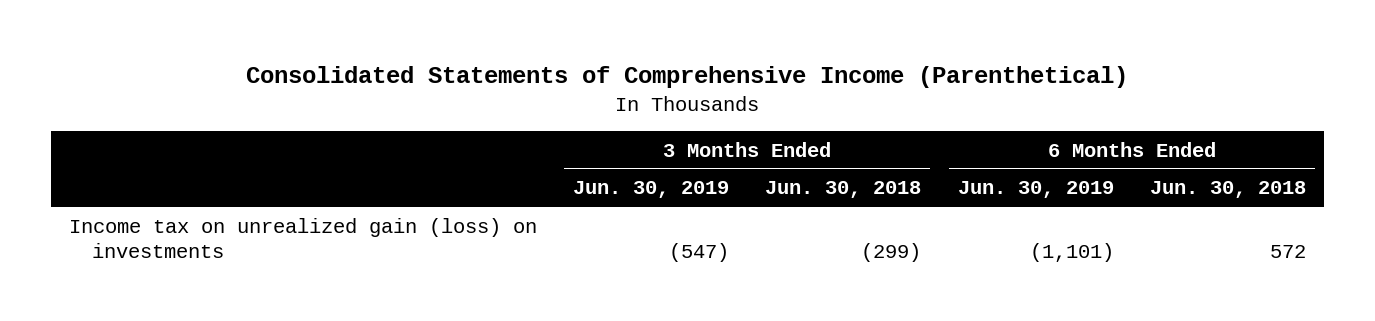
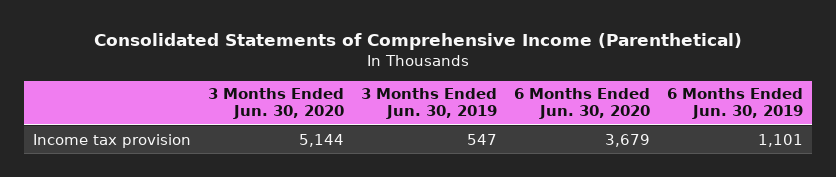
- | 3 Months Ended Jun. 30, 2019 | 3 Months Ended Jun. 30, 2018 | 6 Months Ended Jun. 30, 2019 | 6 Months Ended Jun. 30, 2018
+ | 3 Months Ended Jun. 30, 2020 | 3 Months Ended Jun. 30, 2019 | 6 Months Ended Jun. 30, 2020 | 6 Months Ended Jun. 30, 2019
- Income tax on unrealized gain (loss) on investments | (547) | (299) | (1,101) | 572
+ Income tax provision | 5,144 | 547 | 3,679 | 1,101

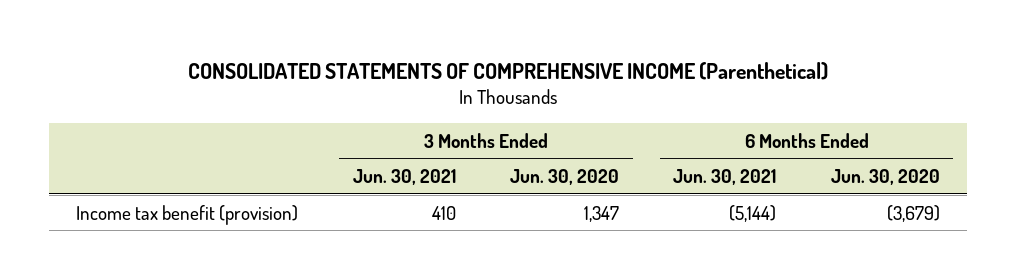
- Consolidated Statements of Comprehensive Income (Parenthetical)
+ CONSOLIDATED STATEMENTS OF COMPREHENSIVE INCOME (Parenthetical)
- | 3 Months Ended Jun. 30, 2020 | 3 Months Ended Jun. 30, 2019 | 6 Months Ended Jun. 30, 2020 | 6 Months Ended Jun. 30, 2019
+ | 3 Months Ended Jun. 30, 2021 | 3 Months Ended Jun. 30, 2020 | 6 Months Ended Jun. 30, 2021 | 6 Months Ended Jun. 30, 2020
- Income tax provision | 5,144 | 547 | 3,679 | 1,101
+ Income tax benefit (provision) | 410 | 1,347 | (5,144) | (3,679)

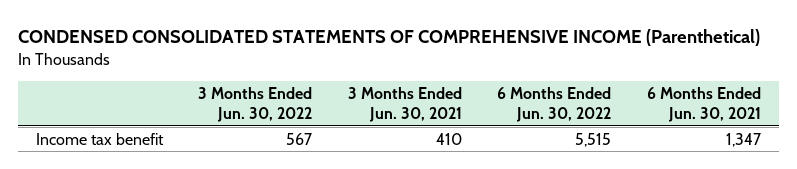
- CONSOLIDATED STATEMENTS OF COMPREHENSIVE INCOME (Parenthetical)
+ CONDENSED CONSOLIDATED STATEMENTS OF COMPREHENSIVE INCOME (Parenthetical)
- | 3 Months Ended Jun. 30, 2021 | 3 Months Ended Jun. 30, 2020 | 6 Months Ended Jun. 30, 2021 | 6 Months Ended Jun. 30, 2020
+ | 3 Months Ended Jun. 30, 2022 | 3 Months Ended Jun. 30, 2021 | 6 Months Ended Jun. 30, 2022 | 6 Months Ended Jun. 30, 2021
- Income tax benefit (provision) | 410 | 1,347 | (5,144) | (3,679)
+ Income tax benefit | 567 | 410 | 5,515 | 1,347

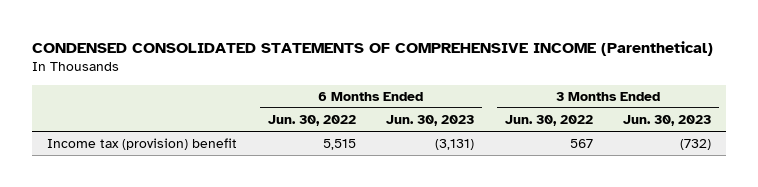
- | 3 Months Ended Jun. 30, 2022 | 3 Months Ended Jun. 30, 2021 | 6 Months Ended Jun. 30, 2022 | 6 Months Ended Jun. 30, 2021
+ | 6 Months Ended Jun. 30, 2022 | 6 Months Ended Jun. 30, 2023 | 3 Months Ended Jun. 30, 2022 | 3 Months Ended Jun. 30, 2023
- Income tax benefit | 567 | 410 | 5,515 | 1,347
+ Income tax (provision) benefit | 5,515 | (3,131) | 567 | (732)

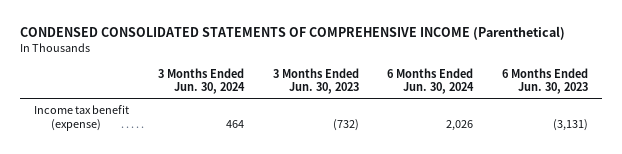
- | 6 Months Ended Jun. 30, 2022 | 6 Months Ended Jun. 30, 2023 | 3 Months Ended Jun. 30, 2022 | 3 Months Ended Jun. 30, 2023
+ | 3 Months Ended Jun. 30, 2024 | 3 Months Ended Jun. 30, 2023 | 6 Months Ended Jun. 30, 2024 | 6 Months Ended Jun. 30, 2023
- Income tax (provision) benefit | 5,515 | (3,131) | 567 | (732)
+ Income tax benefit (expense) | 464 | (732) | 2,026 | (3,131)

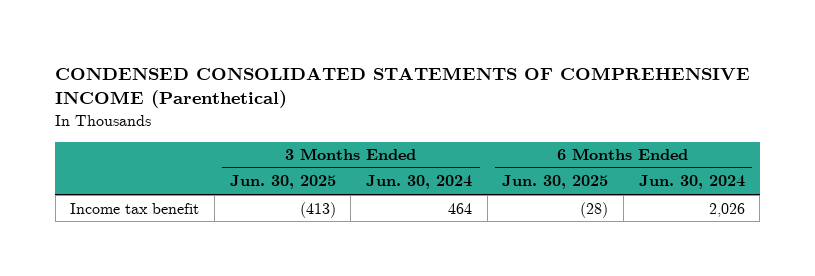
- | 3 Months Ended Jun. 30, 2024 | 3 Months Ended Jun. 30, 2023 | 6 Months Ended Jun. 30, 2024 | 6 Months Ended Jun. 30, 2023
+ | 3 Months Ended Jun. 30, 2025 | 3 Months Ended Jun. 30, 2024 | 6 Months Ended Jun. 30, 2025 | 6 Months Ended Jun. 30, 2024
- Income tax benefit (expense) | 464 | (732) | 2,026 | (3,131)
+ Income tax benefit | (413) | 464 | (28) | 2,026

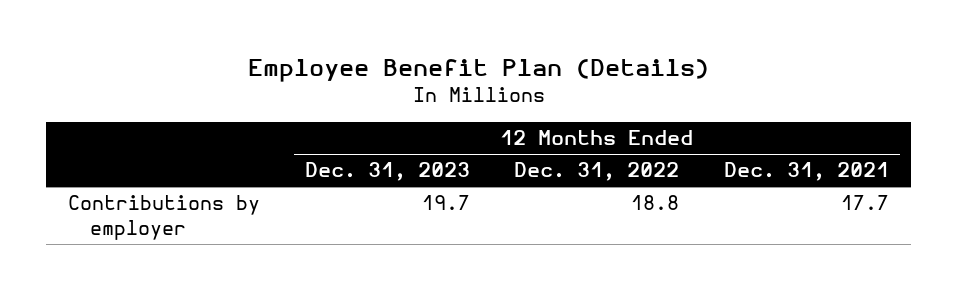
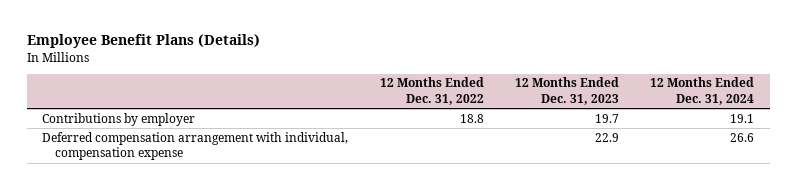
- Employee Benefit Plan (Details)
+ Employee Benefit Plans (Details)
- | 12 Months Ended Dec. 31, 2023 | 12 Months Ended Dec. 31, 2022 | 12 Months Ended Dec. 31, 2021
+ | 12 Months Ended Dec. 31, 2022 | 12 Months Ended Dec. 31, 2023 | 12 Months Ended Dec. 31, 2024
+ Deferred compensation arrangement with individual, compensation expense | | 22.9 | 26.6

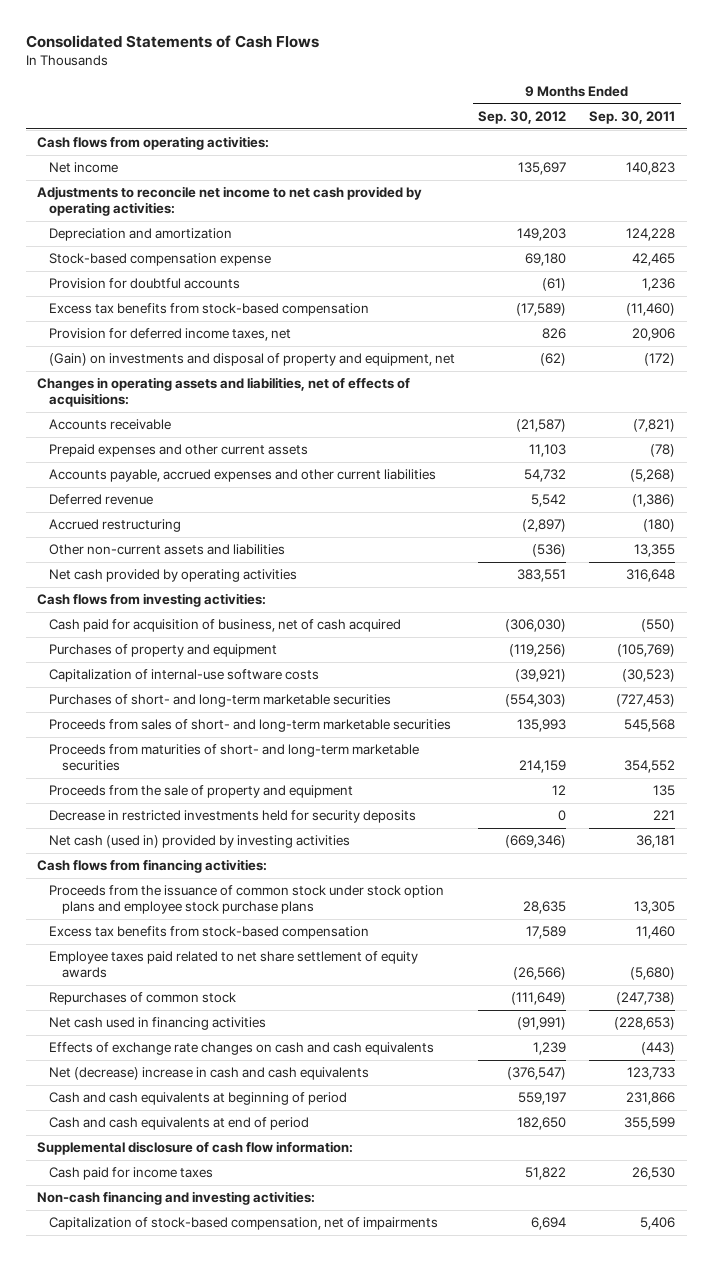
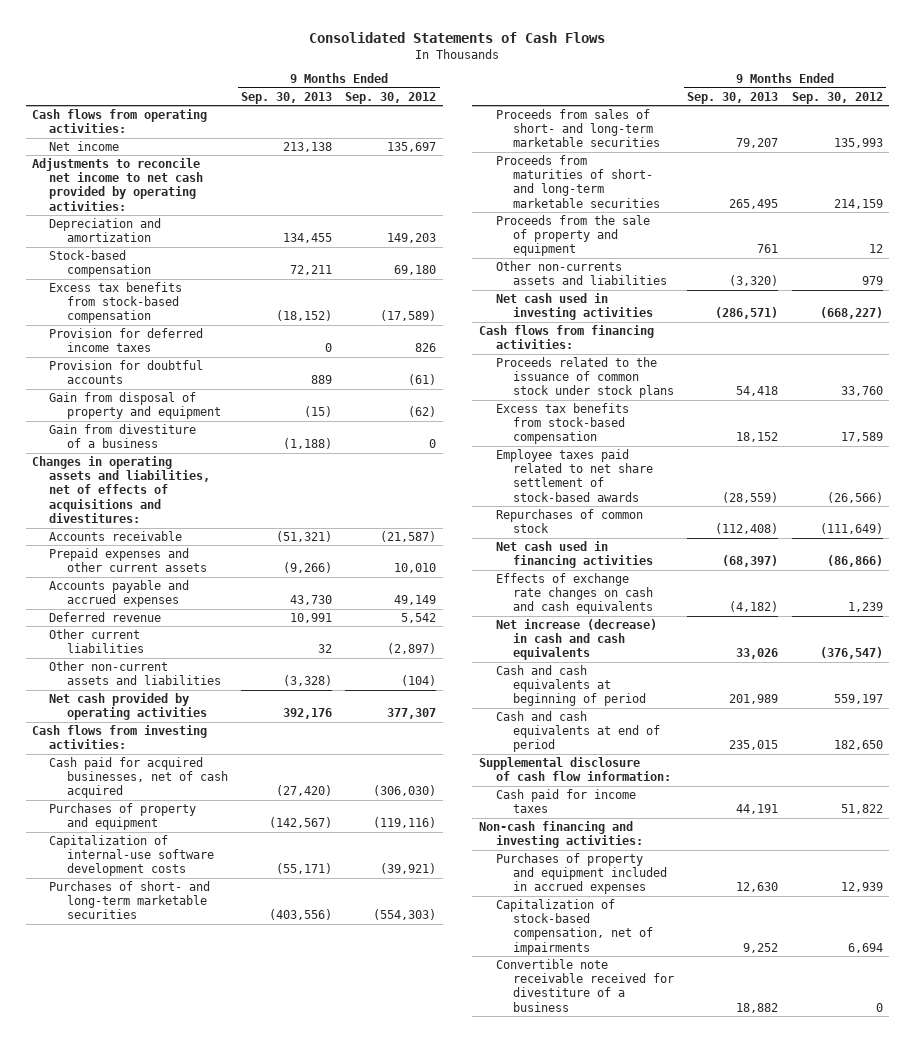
- | 9 Months Ended Sep. 30, 2012 | 9 Months Ended Sep. 30, 2011
+ | 9 Months Ended Sep. 30, 2013 | 9 Months Ended Sep. 30, 2012
- Stock-based compensation expense | 69,180 | 42,465
+ Stock-based compensation | 72,211 | 69,180
- Provision for deferred income taxes, net | 826 | 20,906
- (Gain) on investments and disposal of property and equipment, net | (62) | (172)
- Changes in operating assets and liabilities, net of effects of acquisitions:
+ Provision for deferred income taxes | 0 | 826
moved down: Provision for doubtful accounts | 889 | (61)
+ Gain from disposal of property and equipment | (15) | (62)
+ Gain from divestiture of a business | (1,188) | 0
+ Changes in operating assets and liabilities, net of effects of acquisitions and divestitures:
- Prepaid expenses and other current assets | 11,103 | (78)
- Accounts payable, accrued expenses and other current liabilities | 54,732 | (5,268)
+ Prepaid expenses and other current assets | (9,266) | 10,010
+ Accounts payable and accrued expenses | 43,730 | 49,149
- Accrued restructuring | (2,897) | (180)
- Other non-current assets and liabilities | (536) | 13,355
- Net cash provided by operating activities | 383,551 | 316,648
+ Other current liabilities | 32 | (2,897)
+ Other non-current assets and liabilities | (3,328) | (104)
+ Net cash provided by operating activities | 392,176 | 377,307
- Cash paid for acquisition of business, net of cash acquired | (306,030) | (550)
- Purchases of property and equipment | (119,256) | (105,769)
- Capitalization of internal-use software costs | (39,921) | (30,523)
+ Cash paid for acquired businesses, net of cash acquired | (27,420) | (306,030)
+ Purchases of property and equipment | (142,567) | (119,116)
+ Capitalization of internal-use software development costs | (55,171) | (39,921)
- Decrease in restricted investments held for security deposits | 0 | 221
- Net cash (used in) provided by investing activities | (669,346) | 36,181
+ Other non-currents assets and liabilities | (3,320) | 979
+ Net cash used in investing activities | (286,571) | (668,227)
- Proceeds from the issuance of common stock under stock option plans and employee stock purchase plans | 28,635 | 13,305
+ Proceeds related to the issuance of common stock under stock plans | 54,418 | 33,760
- Employee taxes paid related to net share settlement of equity awards | (26,566) | (5,680)
+ Employee taxes paid related to net share settlement of stock-based awards | (28,559) | (26,566)
- Net cash used in financing activities | (91,991) | (228,653)
+ Net cash used in financing activities | (68,397) | (86,866)
- Net (decrease) increase in cash and cash equivalents | (376,547) | 123,733
+ Net increase (decrease) in cash and cash equivalents | 33,026 | (376,547)
+ Purchases of property and equipment included in accrued expenses | 12,630 | 12,939
+ Convertible note receivable received for divestiture of a business | 18,882 | 0

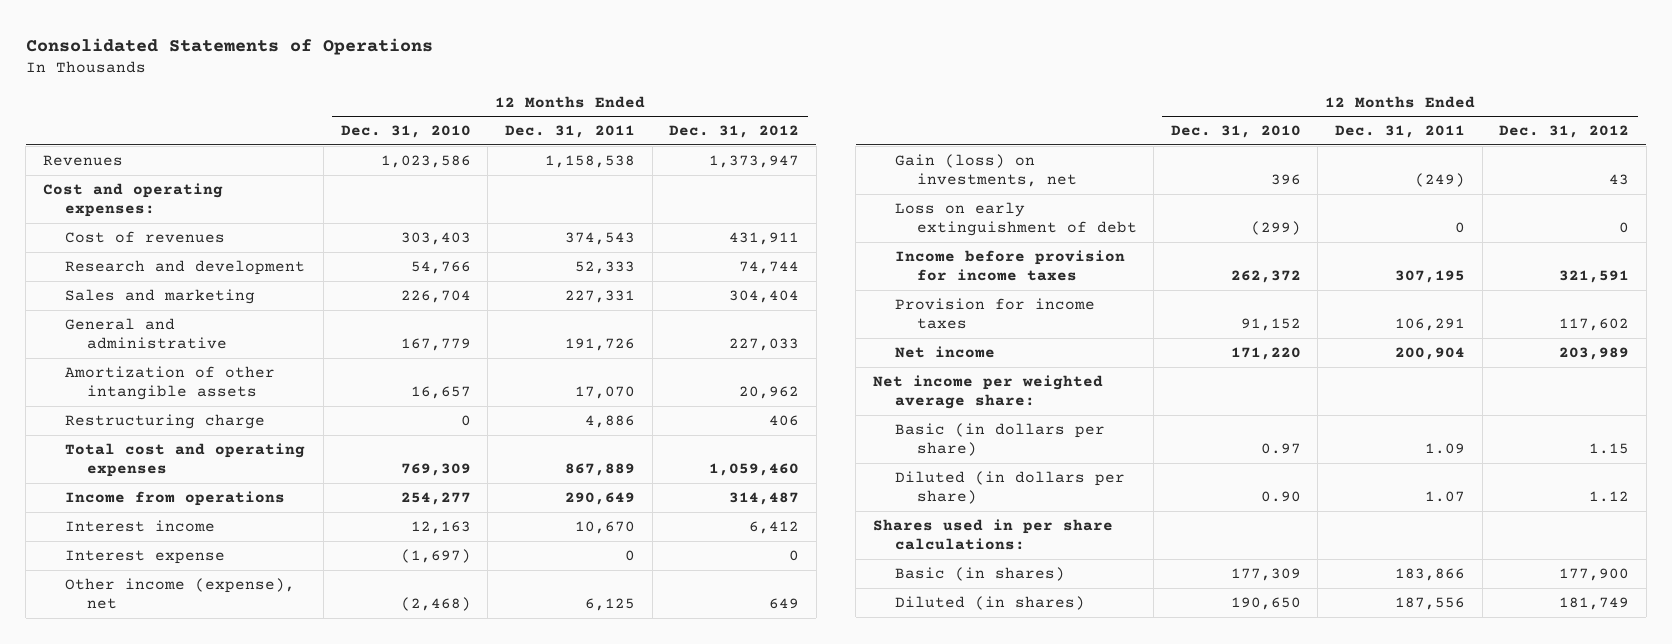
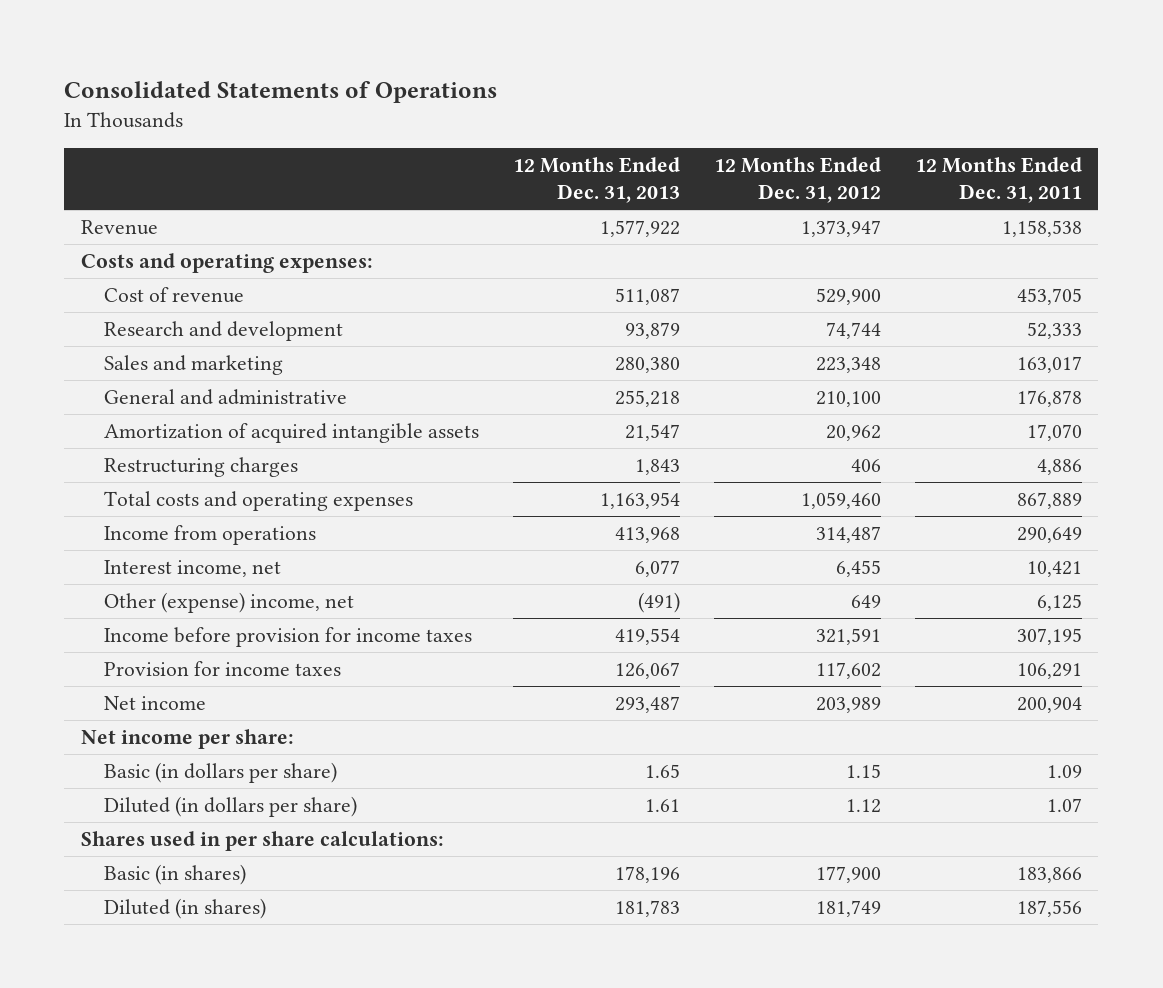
- | 12 Months Ended Dec. 31, 2010 | 12 Months Ended Dec. 31, 2011 | 12 Months Ended Dec. 31, 2012
+ | 12 Months Ended Dec. 31, 2013 | 12 Months Ended Dec. 31, 2012 | 12 Months Ended Dec. 31, 2011
- Revenues | 1,023,586 | 1,158,538 | 1,373,947
- Cost and operating expenses:
- Cost of revenues | 303,403 | 374,543 | 431,911
+ Revenue | 1,577,922 | 1,373,947 | 1,158,538
+ Costs and operating expenses:
+ Cost of revenue | 511,087 | 529,900 | 453,705
- Sales and marketing | 226,704 | 227,331 | 304,404
- General and administrative | 167,779 | 191,726 | 227,033
- Amortization of other intangible assets | 16,657 | 17,070 | 20,962
- Restructuring charge | 0 | 4,886 | 406
- Total cost and operating expenses | 769,309 | 867,889 | 1,059,460
+ Sales and marketing | 280,380 | 223,348 | 163,017
+ General and administrative | 255,218 | 210,100 | 176,878
+ Amortization of acquired intangible assets | 21,547 | 20,962 | 17,070
+ Restructuring charges | 1,843 | 406 | 4,886
+ Total costs and operating expenses | 1,163,954 | 1,059,460 | 867,889
- Interest income | 12,163 | 10,670 | 6,412
- Interest expense | (1,697) | 0 | 0
- Other income (expense), net | (2,468) | 6,125 | 649
- Gain (loss) on investments, net | 396 | (249) | 43
- Loss on early extinguishment of debt | (299) | 0 | 0
+ Interest income, net | 6,077 | 6,455 | 10,421
+ Other (expense) income, net | (491) | 649 | 6,125
- Net income per weighted average share:
+ Net income per share:

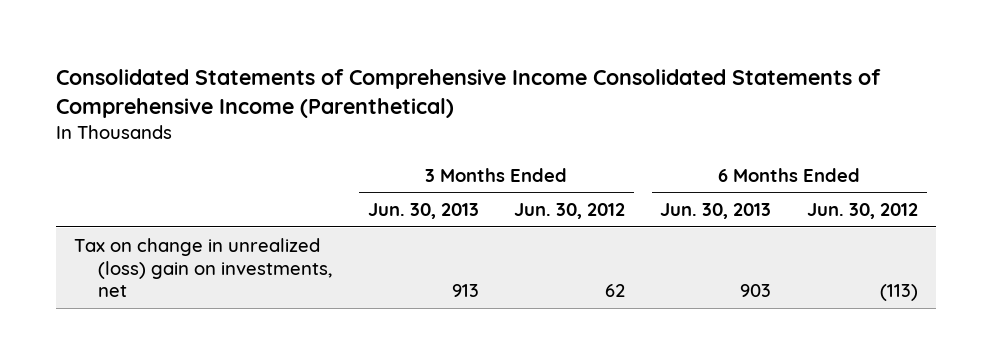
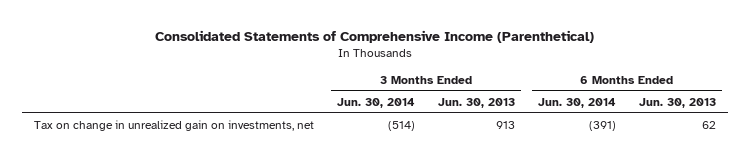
- Consolidated Statements of Comprehensive Income Consolidated Statements of Comprehensive Income (Parenthetical)
+ Consolidated Statements of Comprehensive Income (Parenthetical)
- | 3 Months Ended Jun. 30, 2013 | 3 Months Ended Jun. 30, 2012 | 6 Months Ended Jun. 30, 2013 | 6 Months Ended Jun. 30, 2012
+ | 3 Months Ended Jun. 30, 2014 | 3 Months Ended Jun. 30, 2013 | 6 Months Ended Jun. 30, 2014 | 6 Months Ended Jun. 30, 2013
- Tax on change in unrealized (loss) gain on investments, net | 913 | 62 | 903 | (113)
+ Tax on change in unrealized gain on investments, net | (514) | 913 | (391) | 62

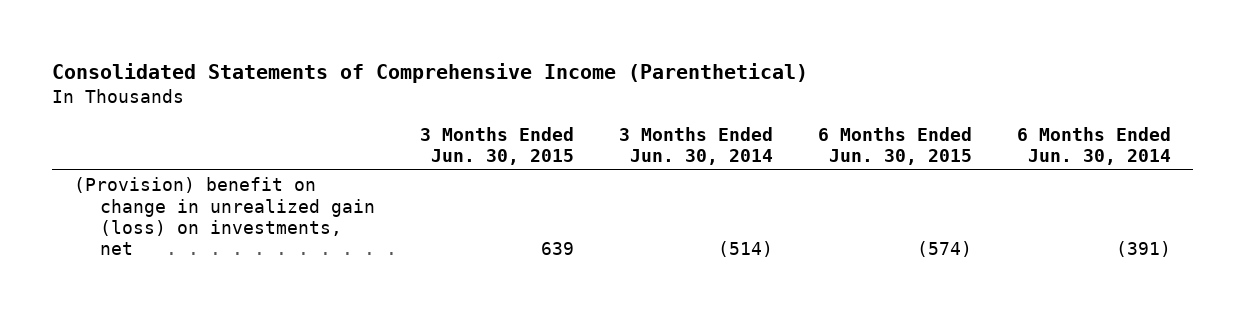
- | 3 Months Ended Jun. 30, 2014 | 3 Months Ended Jun. 30, 2013 | 6 Months Ended Jun. 30, 2014 | 6 Months Ended Jun. 30, 2013
+ | 3 Months Ended Jun. 30, 2015 | 3 Months Ended Jun. 30, 2014 | 6 Months Ended Jun. 30, 2015 | 6 Months Ended Jun. 30, 2014
- Tax on change in unrealized gain on investments, net | (514) | 913 | (391) | 62
+ (Provision) benefit on change in unrealized gain (loss) on investments, net | 639 | (514) | (574) | (391)

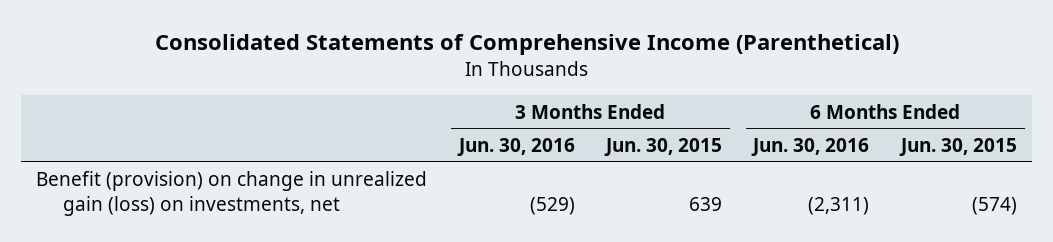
- | 3 Months Ended Jun. 30, 2015 | 3 Months Ended Jun. 30, 2014 | 6 Months Ended Jun. 30, 2015 | 6 Months Ended Jun. 30, 2014
+ | 3 Months Ended Jun. 30, 2016 | 3 Months Ended Jun. 30, 2015 | 6 Months Ended Jun. 30, 2016 | 6 Months Ended Jun. 30, 2015
- (Provision) benefit on change in unrealized gain (loss) on investments, net | 639 | (514) | (574) | (391)
+ Benefit (provision) on change in unrealized gain (loss) on investments, net | (529) | 639 | (2,311) | (574)

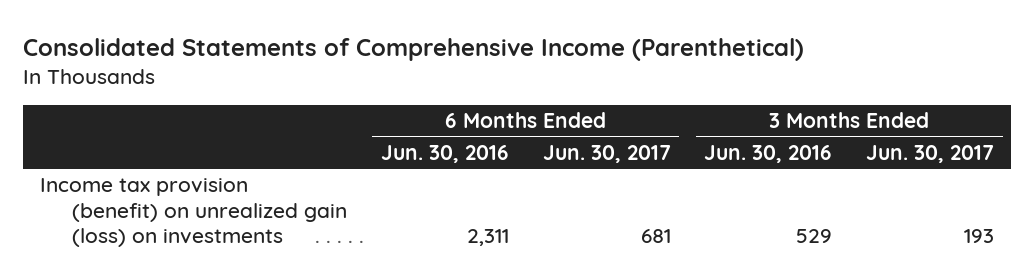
- | 3 Months Ended Jun. 30, 2016 | 3 Months Ended Jun. 30, 2015 | 6 Months Ended Jun. 30, 2016 | 6 Months Ended Jun. 30, 2015
+ | 6 Months Ended Jun. 30, 2016 | 6 Months Ended Jun. 30, 2017 | 3 Months Ended Jun. 30, 2016 | 3 Months Ended Jun. 30, 2017
- Benefit (provision) on change in unrealized gain (loss) on investments, net | (529) | 639 | (2,311) | (574)
+ Income tax provision (benefit) on unrealized gain (loss) on investments | 2,311 | 681 | 529 | 193

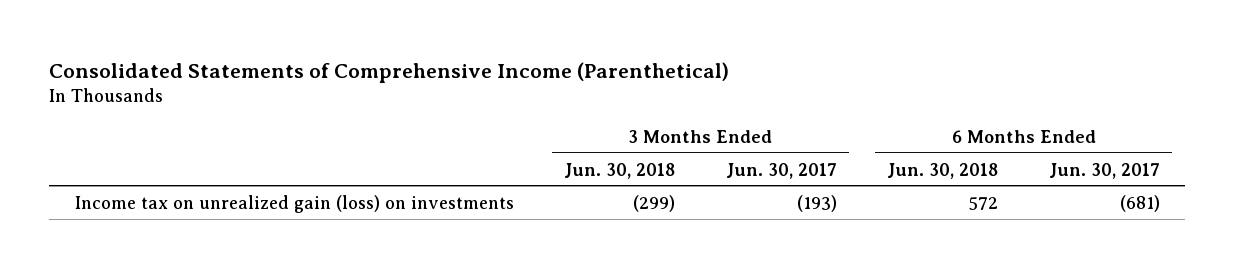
- | 6 Months Ended Jun. 30, 2016 | 6 Months Ended Jun. 30, 2017 | 3 Months Ended Jun. 30, 2016 | 3 Months Ended Jun. 30, 2017
+ | 3 Months Ended Jun. 30, 2018 | 3 Months Ended Jun. 30, 2017 | 6 Months Ended Jun. 30, 2018 | 6 Months Ended Jun. 30, 2017
- Income tax provision (benefit) on unrealized gain (loss) on investments | 2,311 | 681 | 529 | 193
+ Income tax on unrealized gain (loss) on investments | (299) | (193) | 572 | (681)

